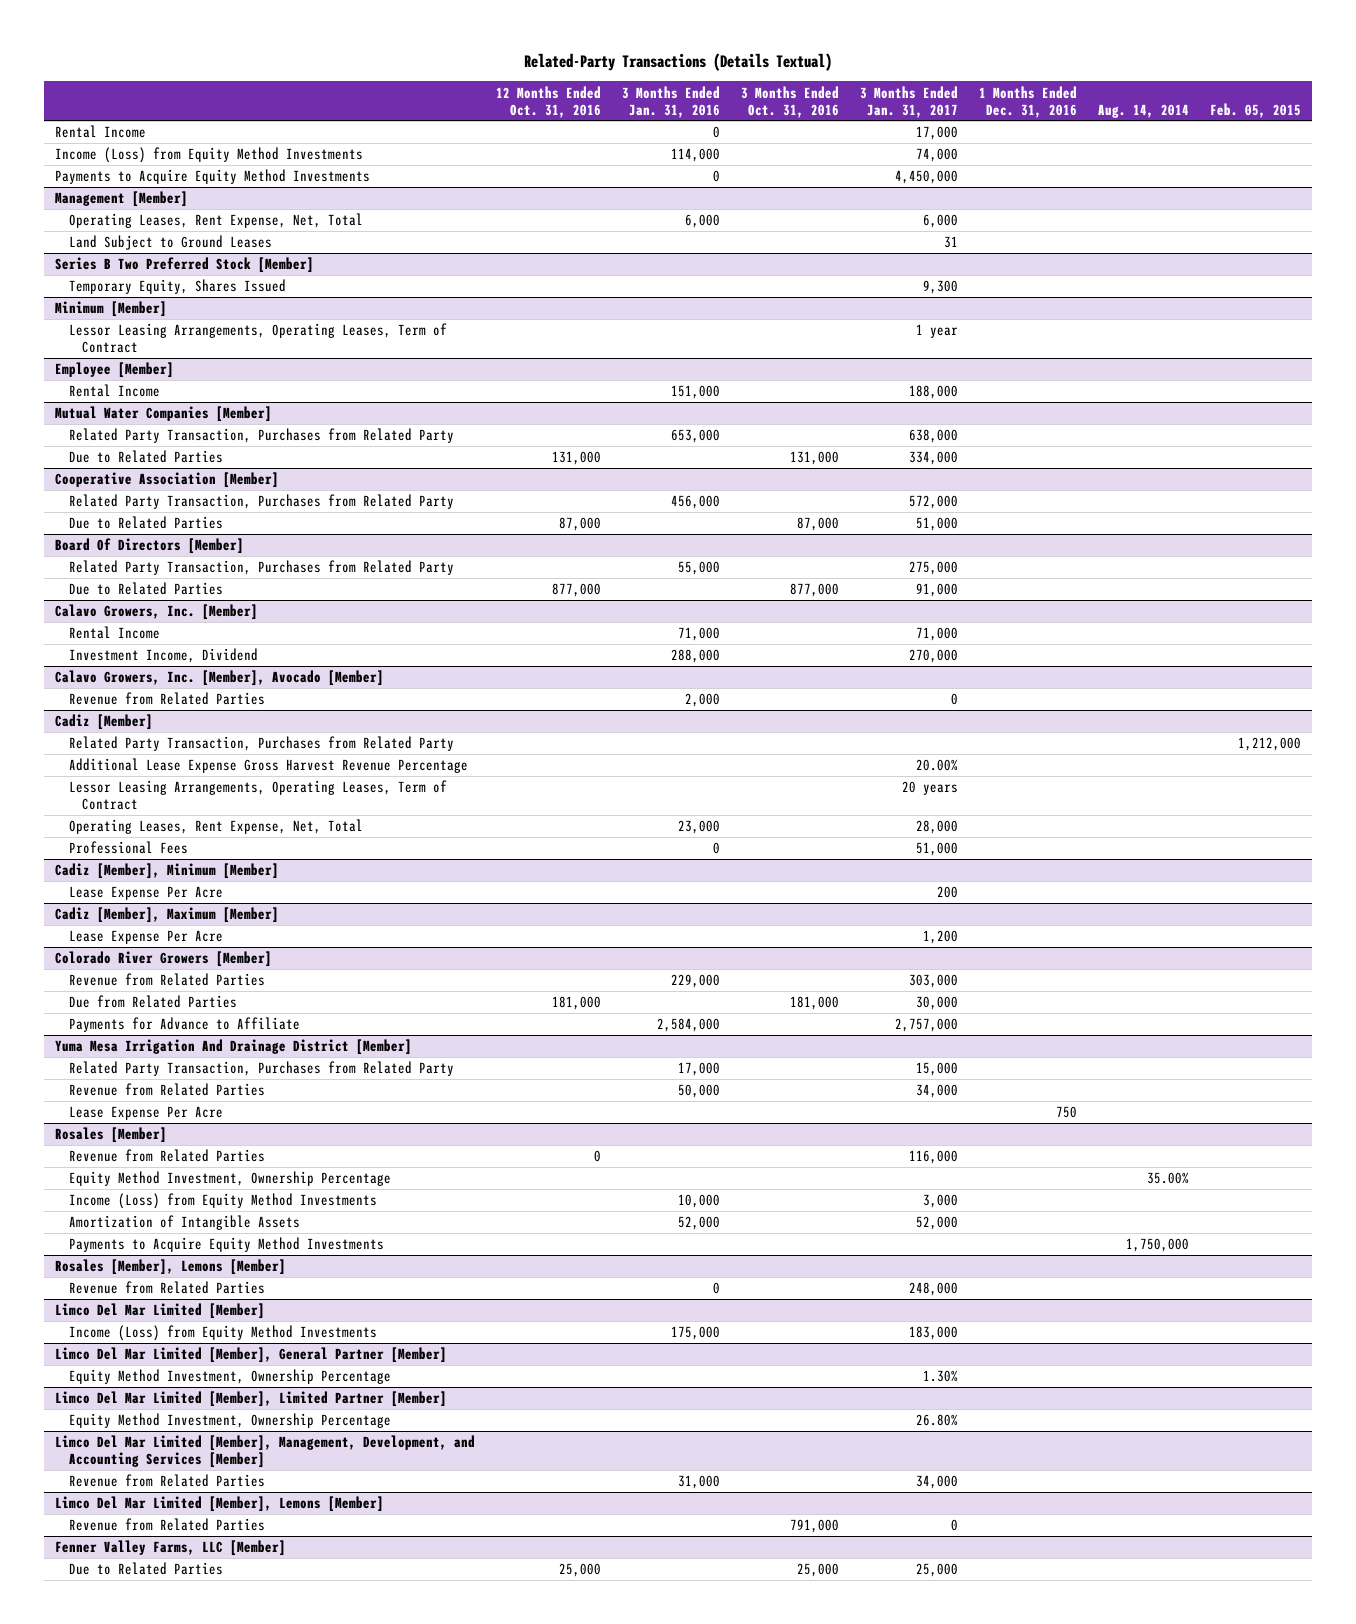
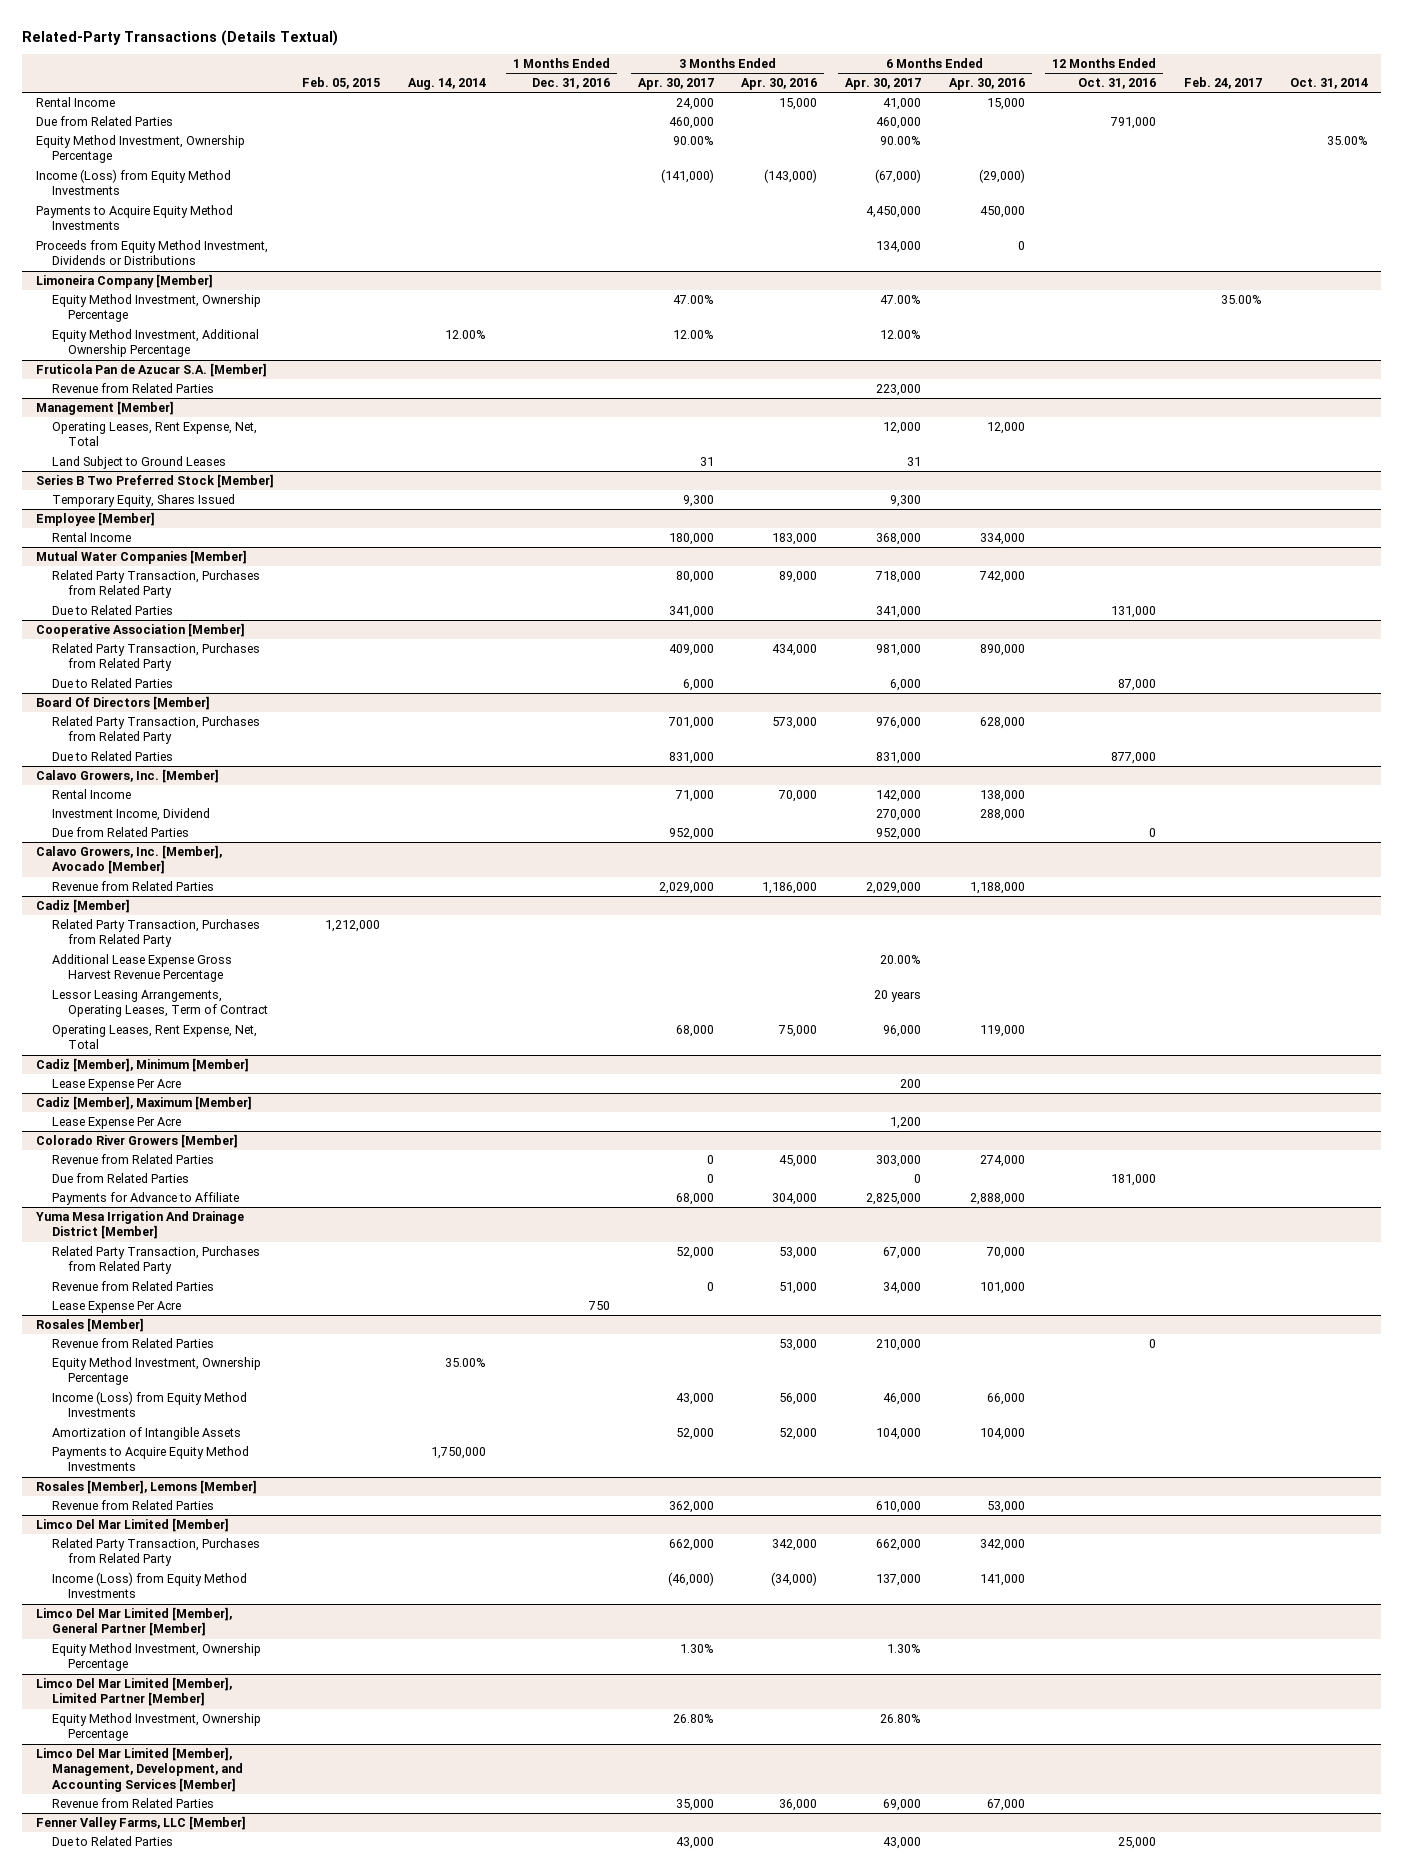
- | 12 Months Ended Oct. 31, 2016 | 3 Months Ended Jan. 31, 2016 | 3 Months Ended Oct. 31, 2016 | 3 Months Ended Jan. 31, 2017 | 1 Months Ended Dec. 31, 2016 | Aug. 14, 2014 | Feb. 05, 2015
+ | Feb. 05, 2015 | Aug. 14, 2014 | 1 Months Ended Dec. 31, 2016 | 3 Months Ended Apr. 30, 2017 | 3 Months Ended Apr. 30, 2016 | 6 Months Ended Apr. 30, 2017 | 6 Months Ended Apr. 30, 2016 | 12 Months Ended Oct. 31, 2016 | Feb. 24, 2017 | Oct. 31, 2014
+ Due from Related Parties | | | | 460,000 | | 460,000 | | 791,000 | |
+ Equity Method Investment, Ownership Percentage | | | | 90.00% | | 90.00% | | | | 35.00%
+ Proceeds from Equity Method Investment, Dividends or Distributions | | | | | | 134,000 | 0 | | |
+ Limoneira Company [Member]
+ Equity Method Investment, Ownership Percentage | | | | 47.00% | | 47.00% | | | 35.00% |
+ Equity Method Investment, Additional Ownership Percentage | | 12.00% | | 12.00% | | 12.00% | | | |
+ Fruticola Pan de Azucar S.A. [Member]
+ Revenue from Related Parties | | | | | | 223,000 | | | |
- Minimum [Member]
- Lessor Leasing Arrangements, Operating Leases, Term of Contract | | | | 1 year | | |
@ Calavo Growers, Inc. [Member]
+ Due from Related Parties | | | | 952,000 | | 952,000 | | 0 | |
@ Cadiz [Member]
- Professional Fees | | 0 | | 51,000 | | |
@ Limco Del Mar Limited [Member]
+ Related Party Transaction, Purchases from Related Party | | | | 662,000 | 342,000 | 662,000 | 342,000 | | |
- Limco Del Mar Limited [Member], Lemons [Member]
- Revenue from Related Parties | | | 791,000 | 0 | | |

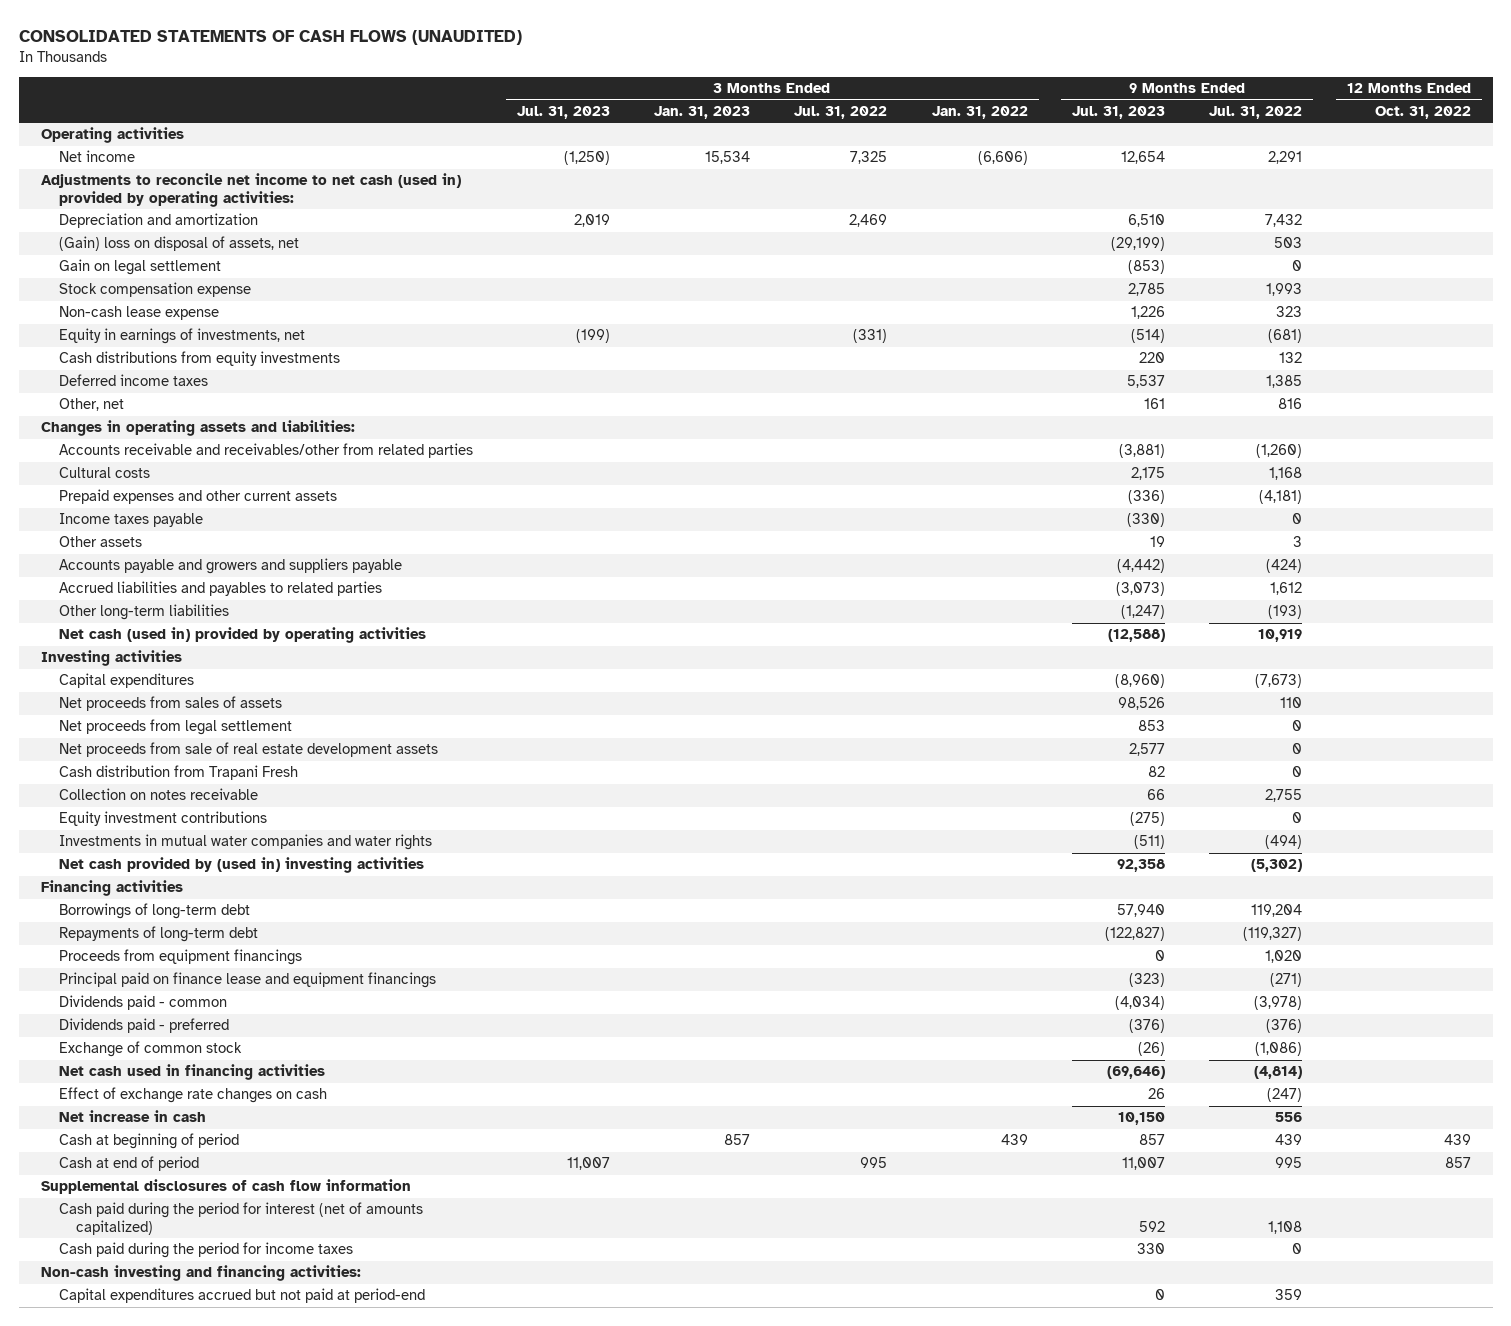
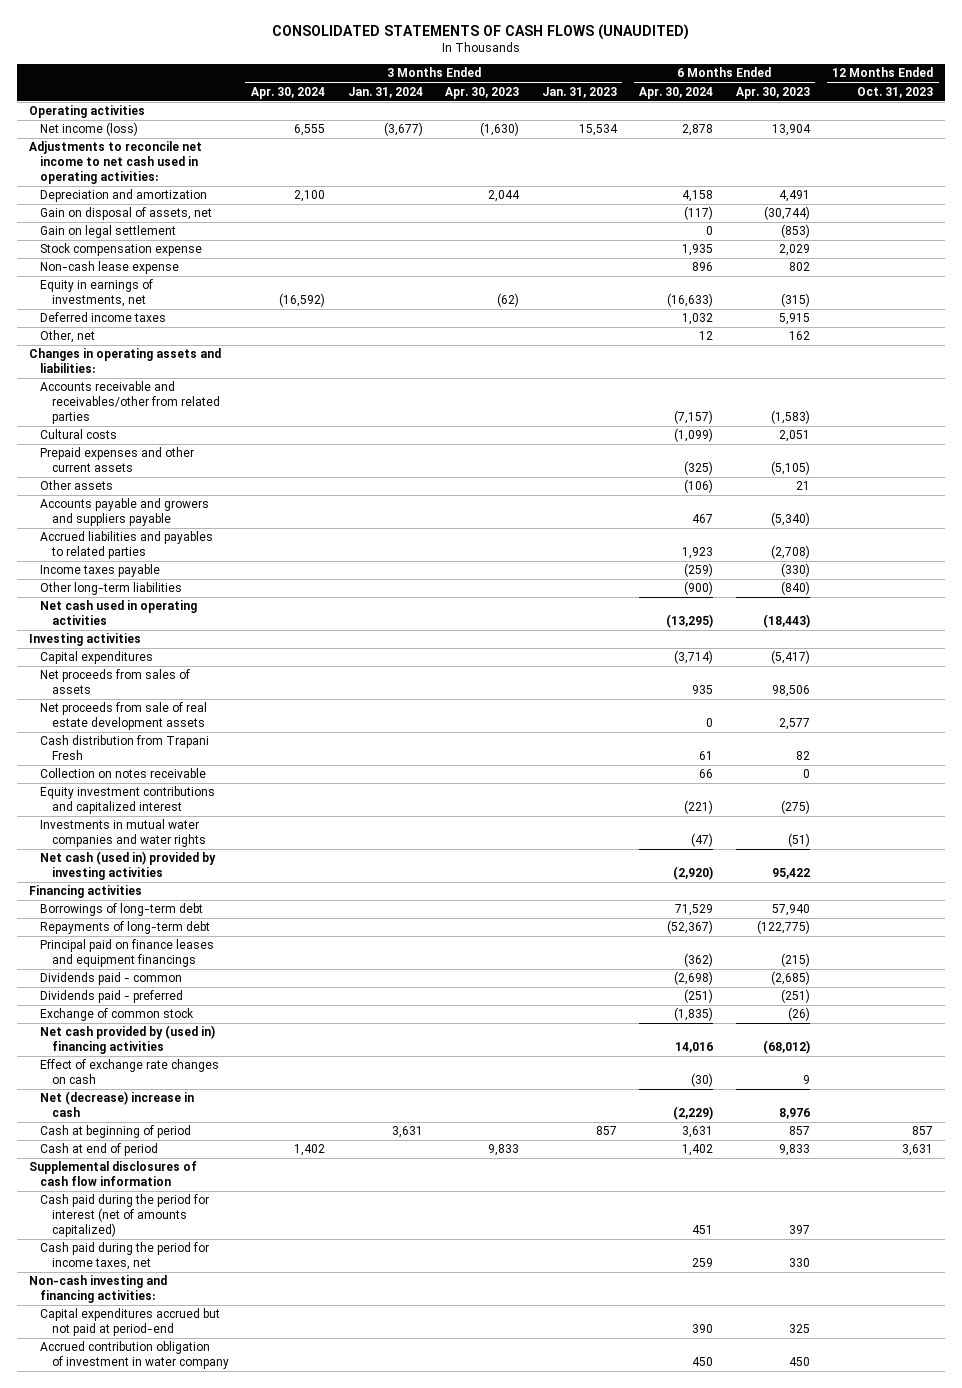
- | 3 Months Ended Jul. 31, 2023 | 3 Months Ended Jan. 31, 2023 | 3 Months Ended Jul. 31, 2022 | 3 Months Ended Jan. 31, 2022 | 9 Months Ended Jul. 31, 2023 | 9 Months Ended Jul. 31, 2022 | 12 Months Ended Oct. 31, 2022
+ | 3 Months Ended Apr. 30, 2024 | 3 Months Ended Jan. 31, 2024 | 3 Months Ended Apr. 30, 2023 | 3 Months Ended Jan. 31, 2023 | 6 Months Ended Apr. 30, 2024 | 6 Months Ended Apr. 30, 2023 | 12 Months Ended Oct. 31, 2023
- Net income | (1,250) | 15,534 | 7,325 | (6,606) | 12,654 | 2,291 |
- Adjustments to reconcile net income to net cash (used in) provided by operating activities:
+ Net income (loss) | 6,555 | (3,677) | (1,630) | 15,534 | 2,878 | 13,904 |
+ Adjustments to reconcile net income to net cash used in operating activities:
- (Gain) loss on disposal of assets, net | | | | | (29,199) | 503 |
+ Gain on disposal of assets, net | | | | | (117) | (30,744) |
- Cash distributions from equity investments | | | | | 220 | 132 |
moved down: Income taxes payable | | | | | (259) | (330) |
- Net cash (used in) provided by operating activities | | | | | (12,588) | 10,919 |
+ Net cash used in operating activities | | | | | (13,295) | (18,443) |
- Net proceeds from legal settlement | | | | | 853 | 0 |
- Equity investment contributions | | | | | (275) | 0 |
+ Equity investment contributions and capitalized interest | | | | | (221) | (275) |
- Net cash provided by (used in) investing activities | | | | | 92,358 | (5,302) |
+ Net cash (used in) provided by investing activities | | | | | (2,920) | 95,422 |
- Proceeds from equipment financings | | | | | 0 | 1,020 |
- Principal paid on finance lease and equipment financings | | | | | (323) | (271) |
+ Principal paid on finance leases and equipment financings | | | | | (362) | (215) |
- Net cash used in financing activities | | | | | (69,646) | (4,814) |
+ Net cash provided by (used in) financing activities | | | | | 14,016 | (68,012) |
- Net increase in cash | | | | | 10,150 | 556 |
+ Net (decrease) increase in cash | | | | | (2,229) | 8,976 |
- Cash paid during the period for income taxes | | | | | 330 | 0 |
+ Cash paid during the period for income taxes, net | | | | | 259 | 330 |
+ Accrued contribution obligation of investment in water company | | | | | 450 | 450 |

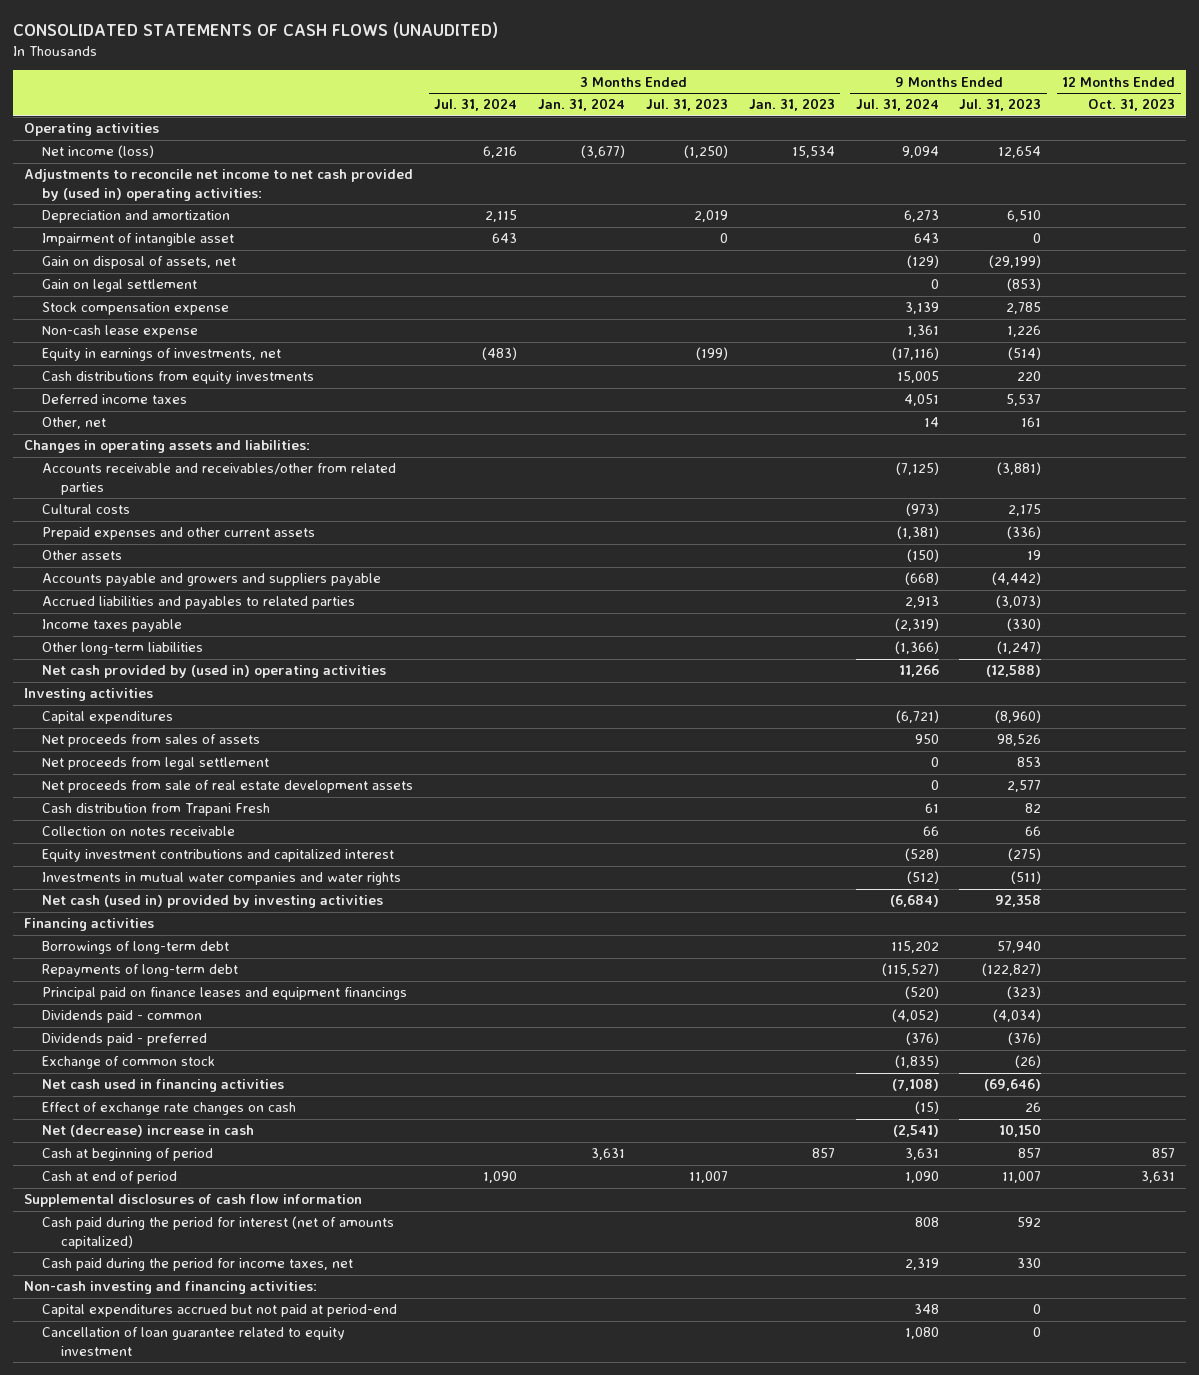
- | 3 Months Ended Apr. 30, 2024 | 3 Months Ended Jan. 31, 2024 | 3 Months Ended Apr. 30, 2023 | 3 Months Ended Jan. 31, 2023 | 6 Months Ended Apr. 30, 2024 | 6 Months Ended Apr. 30, 2023 | 12 Months Ended Oct. 31, 2023
+ | 3 Months Ended Jul. 31, 2024 | 3 Months Ended Jan. 31, 2024 | 3 Months Ended Jul. 31, 2023 | 3 Months Ended Jan. 31, 2023 | 9 Months Ended Jul. 31, 2024 | 9 Months Ended Jul. 31, 2023 | 12 Months Ended Oct. 31, 2023
- Adjustments to reconcile net income to net cash used in operating activities:
+ Adjustments to reconcile net income to net cash provided by (used in) operating activities:
+ Impairment of intangible asset | 643 | | 0 | | 643 | 0 |
+ Cash distributions from equity investments | | | | | 15,005 | 220 |
- Net cash used in operating activities | | | | | (13,295) | (18,443) |
+ Net cash provided by (used in) operating activities | | | | | 11,266 | (12,588) |
+ Net proceeds from legal settlement | | | | | 0 | 853 |
- Net cash provided by (used in) financing activities | | | | | 14,016 | (68,012) |
+ Net cash used in financing activities | | | | | (7,108) | (69,646) |
- Accrued contribution obligation of investment in water company | | | | | 450 | 450 |
+ Cancellation of loan guarantee related to equity investment | | | | | 1,080 | 0 |

